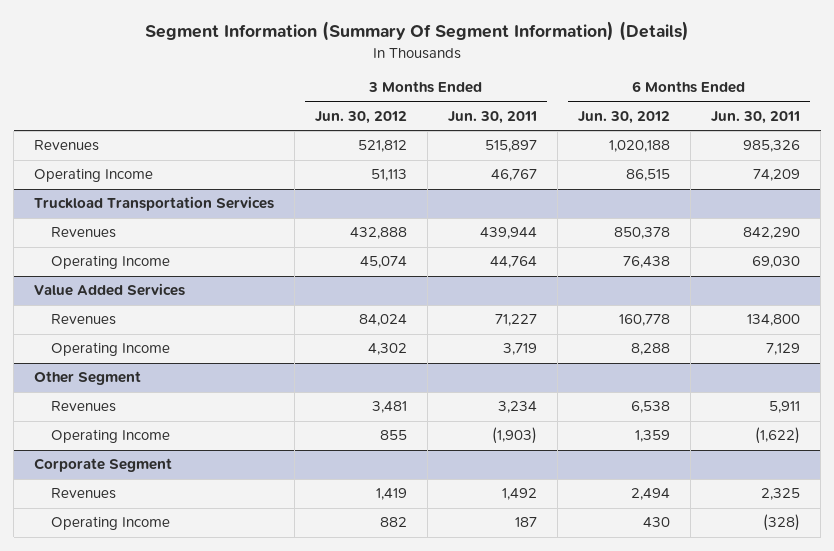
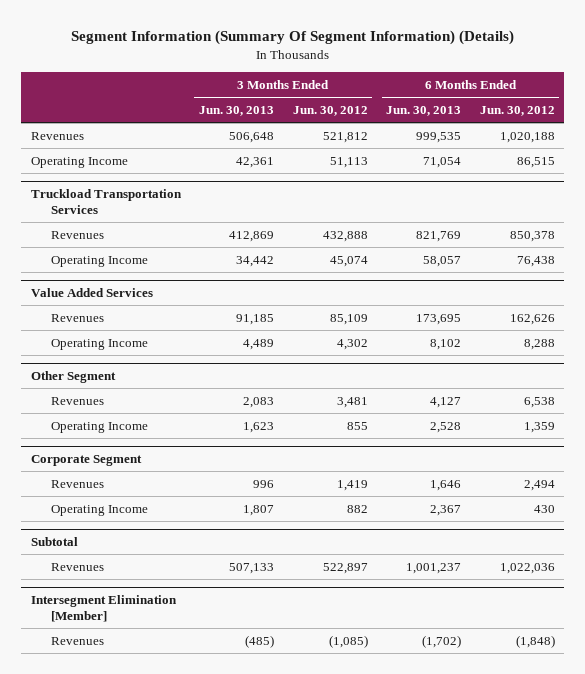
- | 3 Months Ended Jun. 30, 2012 | 3 Months Ended Jun. 30, 2011 | 6 Months Ended Jun. 30, 2012 | 6 Months Ended Jun. 30, 2011
+ | 3 Months Ended Jun. 30, 2013 | 3 Months Ended Jun. 30, 2012 | 6 Months Ended Jun. 30, 2013 | 6 Months Ended Jun. 30, 2012
@ Value Added Services
- Revenues | 84,024 | 71,227 | 160,778 | 134,800
+ Revenues | 91,185 | 85,109 | 173,695 | 162,626
+ Subtotal
+ Revenues | 507,133 | 522,897 | 1,001,237 | 1,022,036
+ Intersegment Elimination [Member]
+ Revenues | (485) | (1,085) | (1,702) | (1,848)

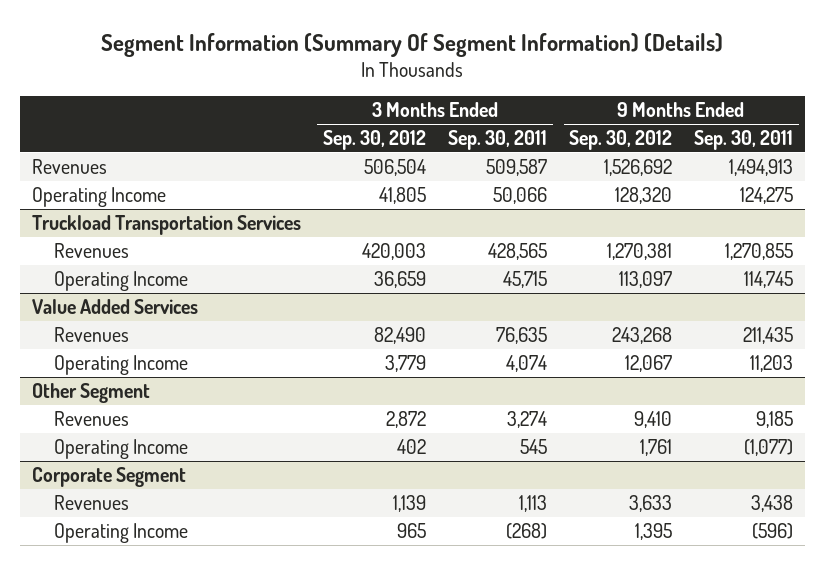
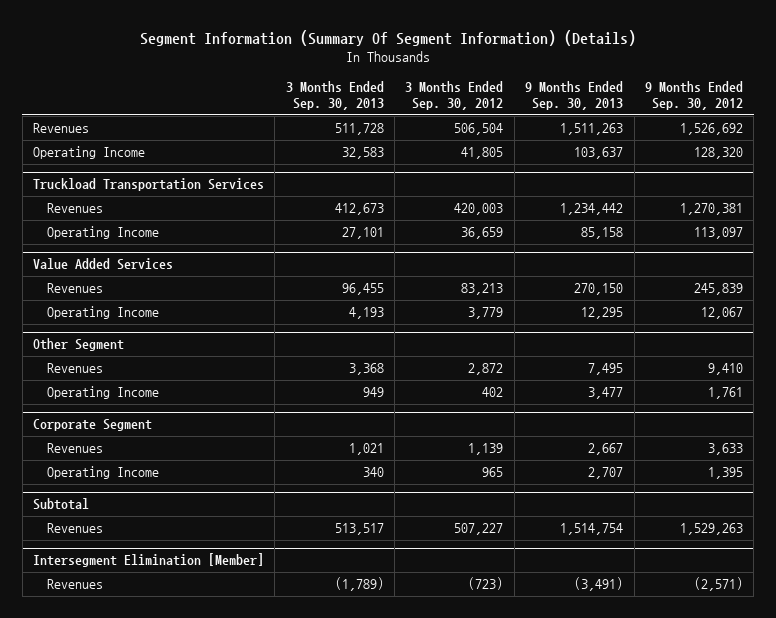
- | 3 Months Ended Sep. 30, 2012 | 3 Months Ended Sep. 30, 2011 | 9 Months Ended Sep. 30, 2012 | 9 Months Ended Sep. 30, 2011
+ | 3 Months Ended Sep. 30, 2013 | 3 Months Ended Sep. 30, 2012 | 9 Months Ended Sep. 30, 2013 | 9 Months Ended Sep. 30, 2012
@ Value Added Services
- Revenues | 82,490 | 76,635 | 243,268 | 211,435
+ Revenues | 96,455 | 83,213 | 270,150 | 245,839
+ Subtotal
+ Revenues | 513,517 | 507,227 | 1,514,754 | 1,529,263
+ Intersegment Elimination [Member]
+ Revenues | (1,789) | (723) | (3,491) | (2,571)

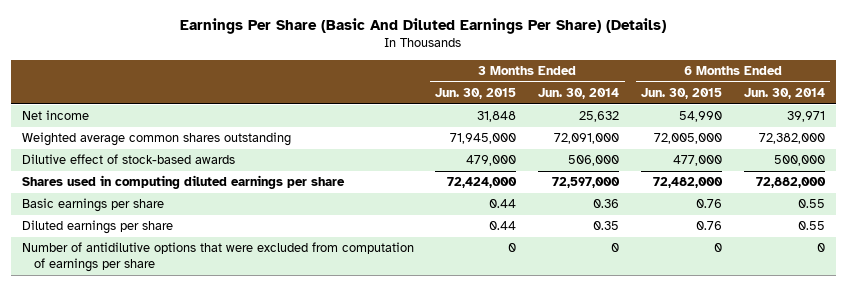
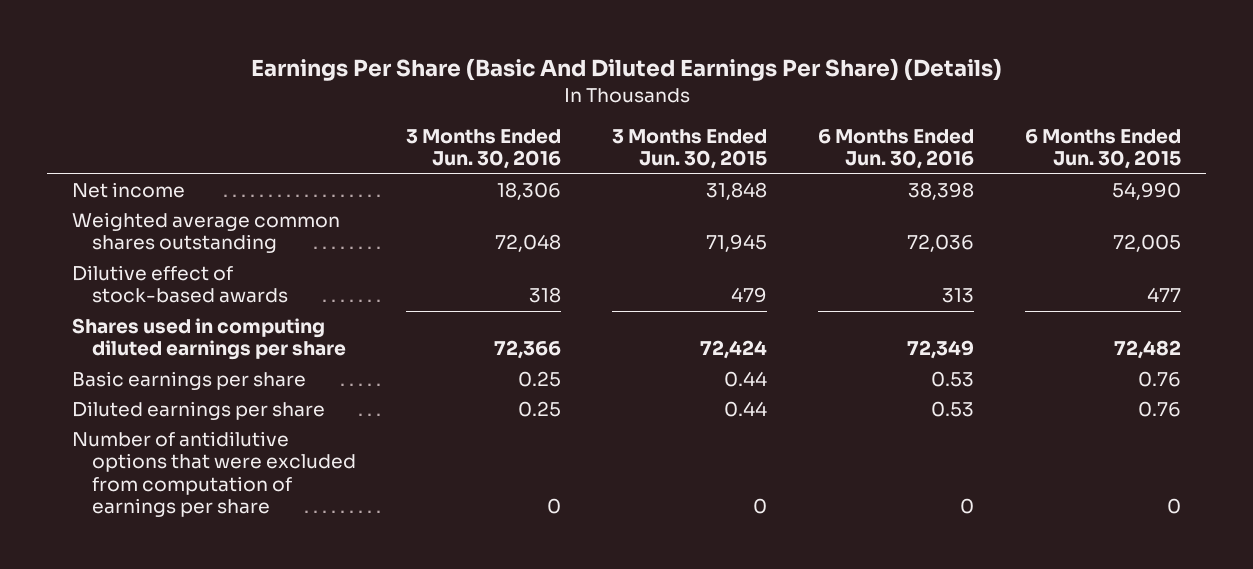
- | 3 Months Ended Jun. 30, 2015 | 3 Months Ended Jun. 30, 2014 | 6 Months Ended Jun. 30, 2015 | 6 Months Ended Jun. 30, 2014
+ | 3 Months Ended Jun. 30, 2016 | 3 Months Ended Jun. 30, 2015 | 6 Months Ended Jun. 30, 2016 | 6 Months Ended Jun. 30, 2015
- Weighted average common shares outstanding | 71,945,000 | 72,091,000 | 72,005,000 | 72,382,000
- Dilutive effect of stock-based awards | 479,000 | 506,000 | 477,000 | 500,000
- Shares used in computing diluted earnings per share | 72,424,000 | 72,597,000 | 72,482,000 | 72,882,000
+ Weighted average common shares outstanding | 72,048 | 71,945 | 72,036 | 72,005
+ Dilutive effect of stock-based awards | 318 | 479 | 313 | 477
+ Shares used in computing diluted earnings per share | 72,366 | 72,424 | 72,349 | 72,482

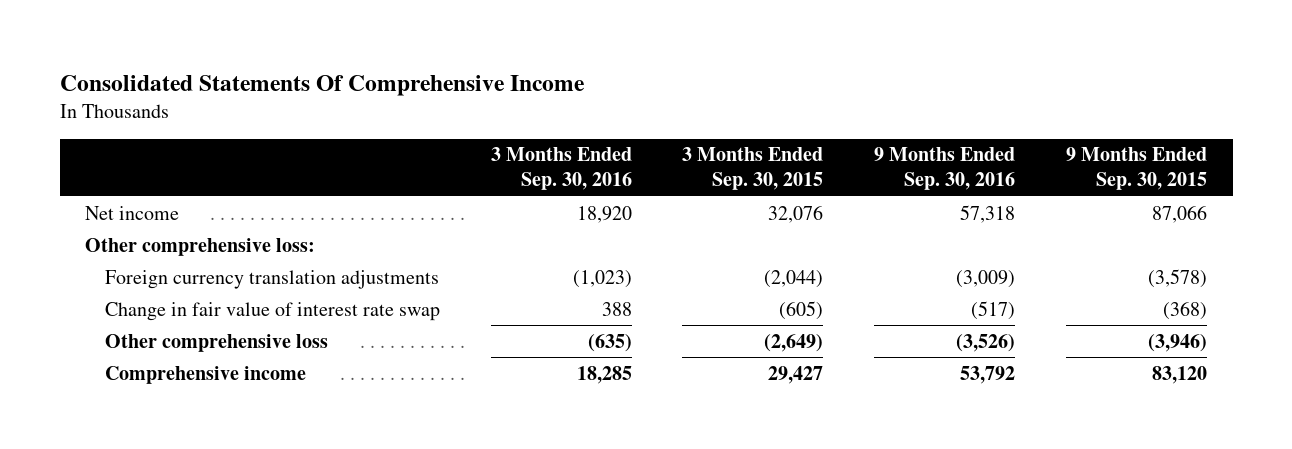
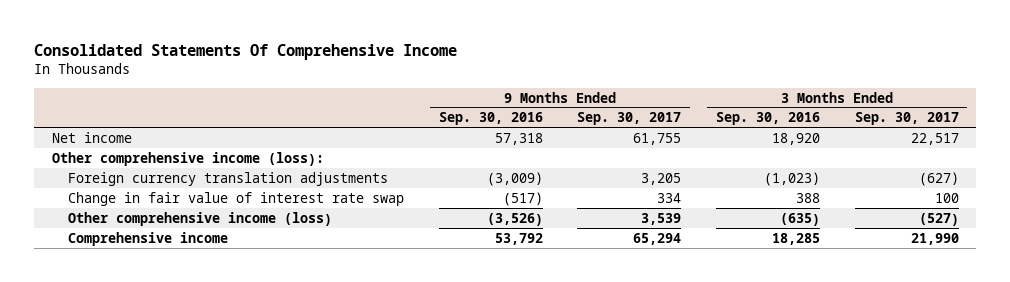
- | 3 Months Ended Sep. 30, 2016 | 3 Months Ended Sep. 30, 2015 | 9 Months Ended Sep. 30, 2016 | 9 Months Ended Sep. 30, 2015
+ | 9 Months Ended Sep. 30, 2016 | 9 Months Ended Sep. 30, 2017 | 3 Months Ended Sep. 30, 2016 | 3 Months Ended Sep. 30, 2017
- Other comprehensive loss:
+ Other comprehensive income (loss):
- Other comprehensive loss | (635) | (2,649) | (3,526) | (3,946)
+ Other comprehensive income (loss) | (3,526) | 3,539 | (635) | (527)

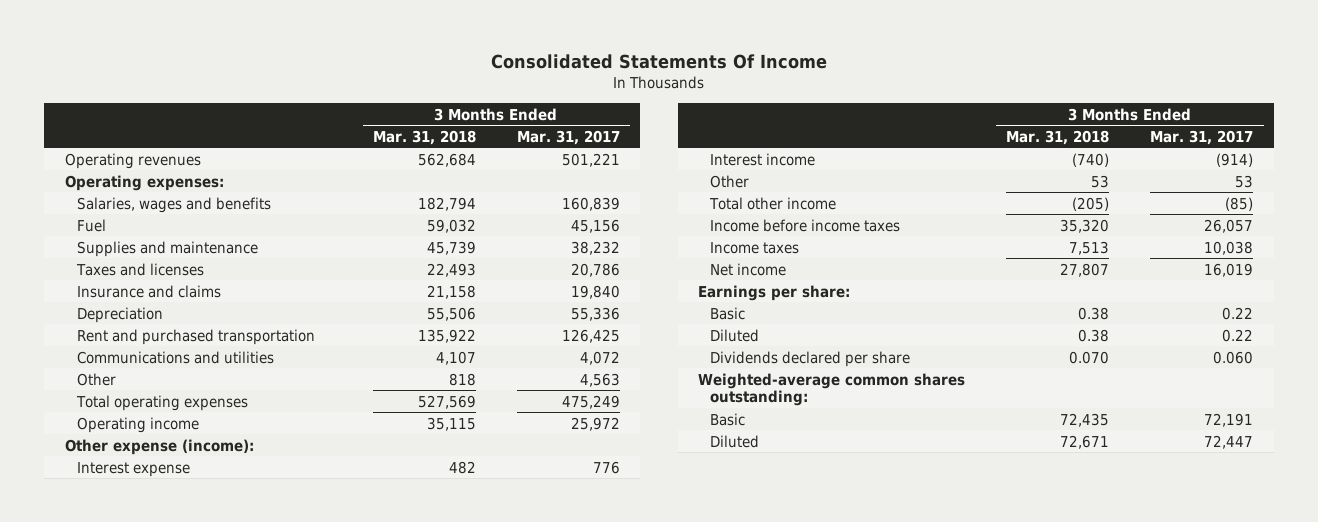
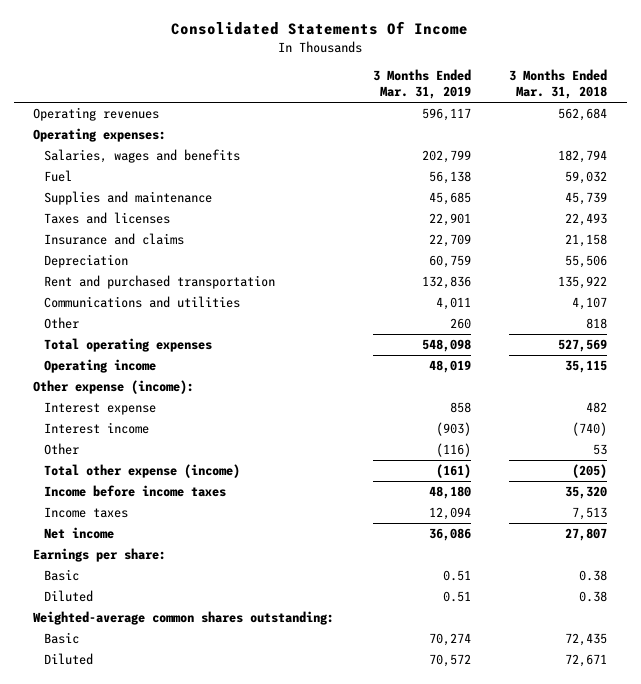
- | 3 Months Ended Mar. 31, 2018 | 3 Months Ended Mar. 31, 2017
+ | 3 Months Ended Mar. 31, 2019 | 3 Months Ended Mar. 31, 2018
- Total other income | (205) | (85)
+ Total other expense (income) | (161) | (205)
- Dividends declared per share | 0.070 | 0.060

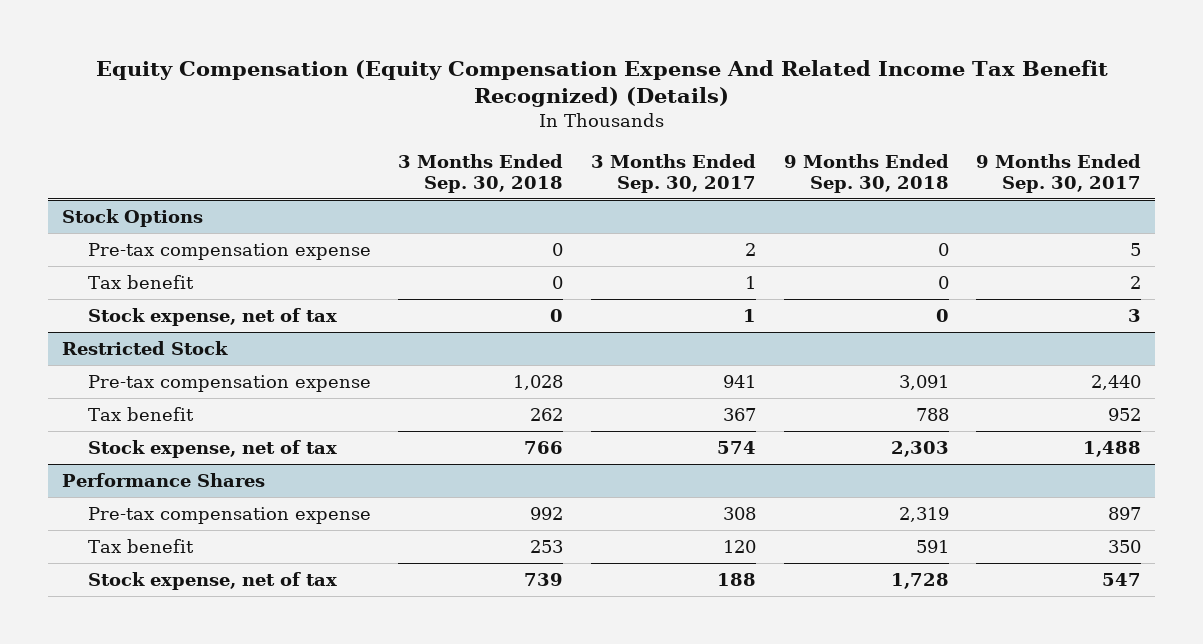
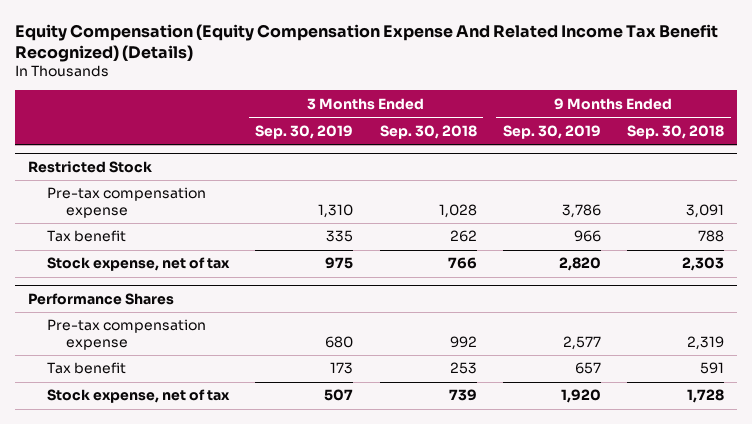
- | 3 Months Ended Sep. 30, 2018 | 3 Months Ended Sep. 30, 2017 | 9 Months Ended Sep. 30, 2018 | 9 Months Ended Sep. 30, 2017
+ | 3 Months Ended Sep. 30, 2019 | 3 Months Ended Sep. 30, 2018 | 9 Months Ended Sep. 30, 2019 | 9 Months Ended Sep. 30, 2018
- Stock Options
- Pre-tax compensation expense | 0 | 2 | 0 | 5
- Tax benefit | 0 | 1 | 0 | 2
- Stock expense, net of tax | 0 | 1 | 0 | 3

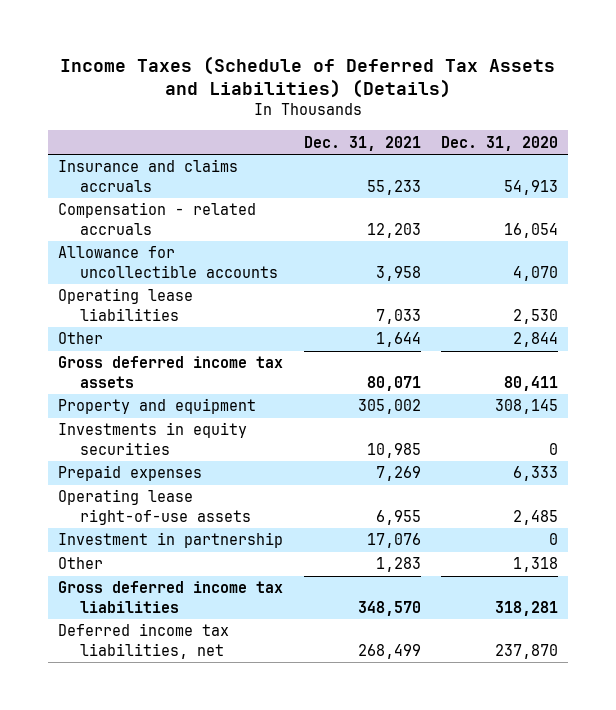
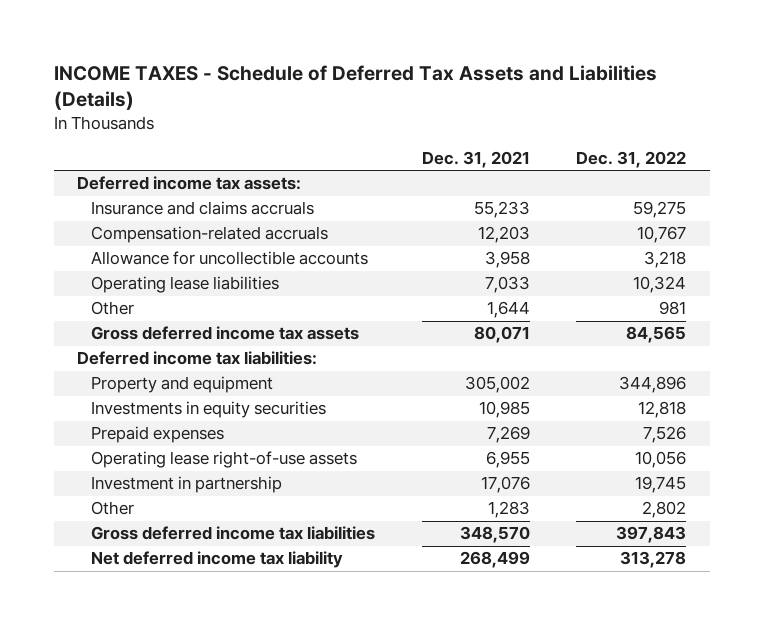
- Income Taxes (Schedule of Deferred Tax Assets and Liabilities) (Details)
+ INCOME TAXES - Schedule of Deferred Tax Assets and Liabilities (Details)
- | Dec. 31, 2021 | Dec. 31, 2020
+ | Dec. 31, 2021 | Dec. 31, 2022
+ Deferred income tax assets:
- Compensation - related accruals | 12,203 | 16,054
+ Compensation-related accruals | 12,203 | 10,767
+ Deferred income tax liabilities:
- Deferred income tax liabilities, net | 268,499 | 237,870
+ Net deferred income tax liability | 268,499 | 313,278

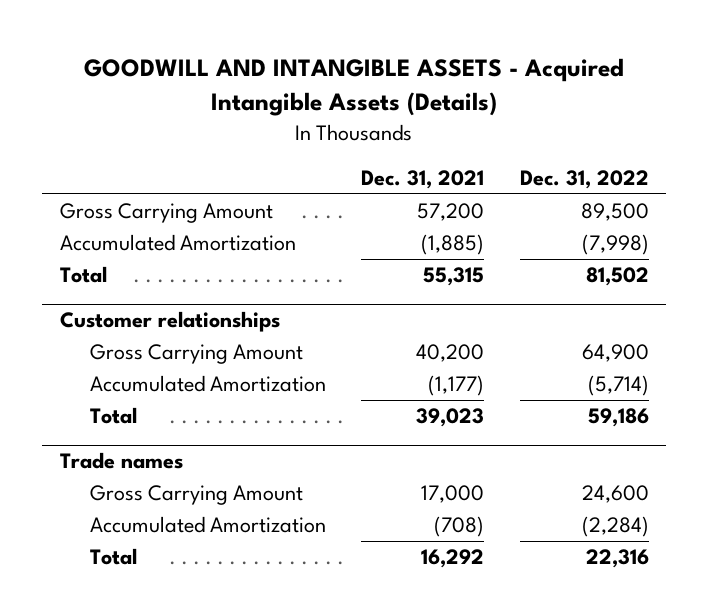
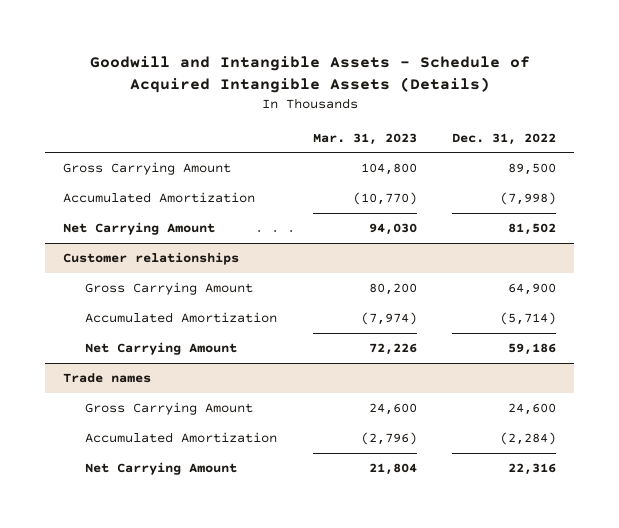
- GOODWILL AND INTANGIBLE ASSETS - Acquired Intangible Assets (Details)
+ Goodwill and Intangible Assets - Schedule of Acquired Intangible Assets (Details)
- | Dec. 31, 2021 | Dec. 31, 2022
+ | Mar. 31, 2023 | Dec. 31, 2022
- Total | 55,315 | 81,502
+ Net Carrying Amount | 94,030 | 81,502
@ Customer relationships
- Total | 39,023 | 59,186
+ Net Carrying Amount | 72,226 | 59,186
@ Trade names
- Total | 16,292 | 22,316
+ Net Carrying Amount | 21,804 | 22,316

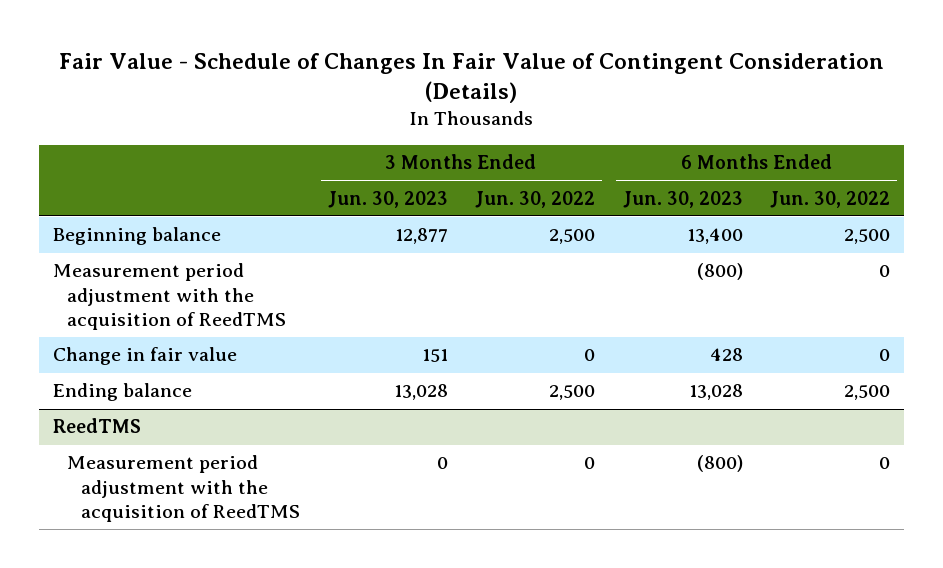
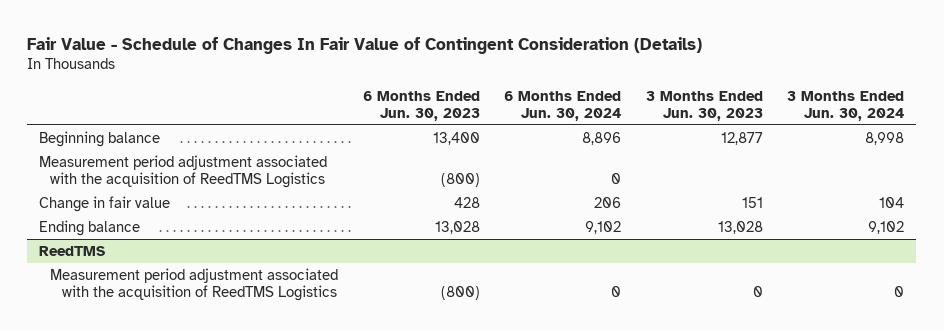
- | 3 Months Ended Jun. 30, 2023 | 3 Months Ended Jun. 30, 2022 | 6 Months Ended Jun. 30, 2023 | 6 Months Ended Jun. 30, 2022
+ | 6 Months Ended Jun. 30, 2023 | 6 Months Ended Jun. 30, 2024 | 3 Months Ended Jun. 30, 2023 | 3 Months Ended Jun. 30, 2024
- Measurement period adjustment with the acquisition of ReedTMS | | | (800) | 0
+ Measurement period adjustment associated with the acquisition of ReedTMS Logistics | (800) | 0 | |
@ ReedTMS
- Measurement period adjustment with the acquisition of ReedTMS | 0 | 0 | (800) | 0
+ Measurement period adjustment associated with the acquisition of ReedTMS Logistics | (800) | 0 | 0 | 0

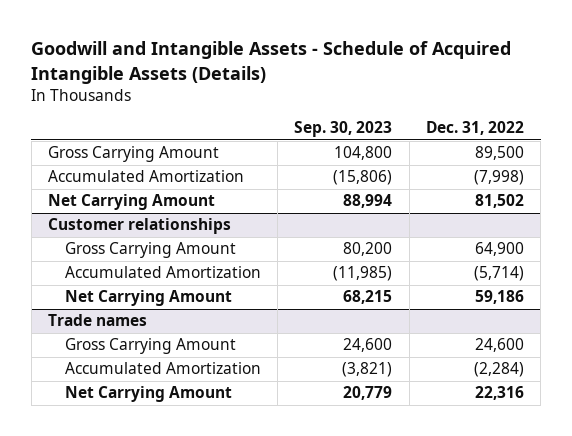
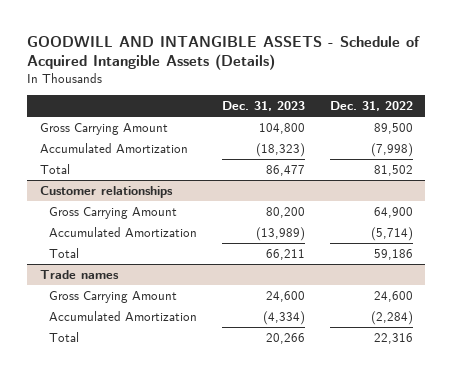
- Goodwill and Intangible Assets - Schedule of Acquired Intangible Assets (Details)
+ GOODWILL AND INTANGIBLE ASSETS - Schedule of Acquired Intangible Assets (Details)
- | Sep. 30, 2023 | Dec. 31, 2022
+ | Dec. 31, 2023 | Dec. 31, 2022
- Net Carrying Amount | 88,994 | 81,502
+ Total | 86,477 | 81,502
@ Customer relationships
- Net Carrying Amount | 68,215 | 59,186
+ Total | 66,211 | 59,186
@ Trade names
- Net Carrying Amount | 20,779 | 22,316
+ Total | 20,266 | 22,316

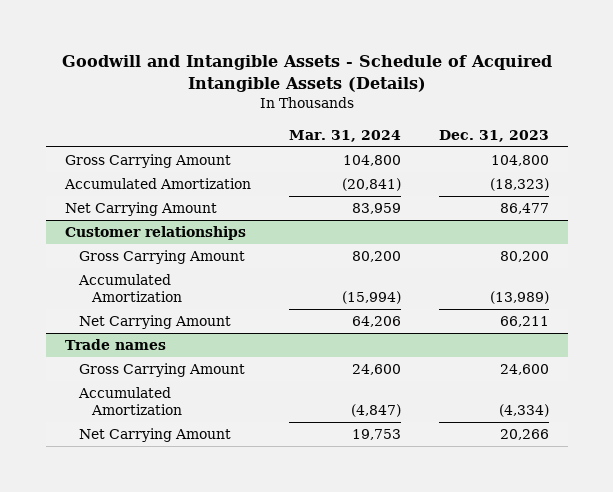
- GOODWILL AND INTANGIBLE ASSETS - Schedule of Acquired Intangible Assets (Details)
+ Goodwill and Intangible Assets - Schedule of Acquired Intangible Assets (Details)
- | Dec. 31, 2023 | Dec. 31, 2022
+ | Mar. 31, 2024 | Dec. 31, 2023
- Total | 86,477 | 81,502
+ Net Carrying Amount | 83,959 | 86,477
@ Customer relationships
- Total | 66,211 | 59,186
+ Net Carrying Amount | 64,206 | 66,211
@ Trade names
- Total | 20,266 | 22,316
+ Net Carrying Amount | 19,753 | 20,266

